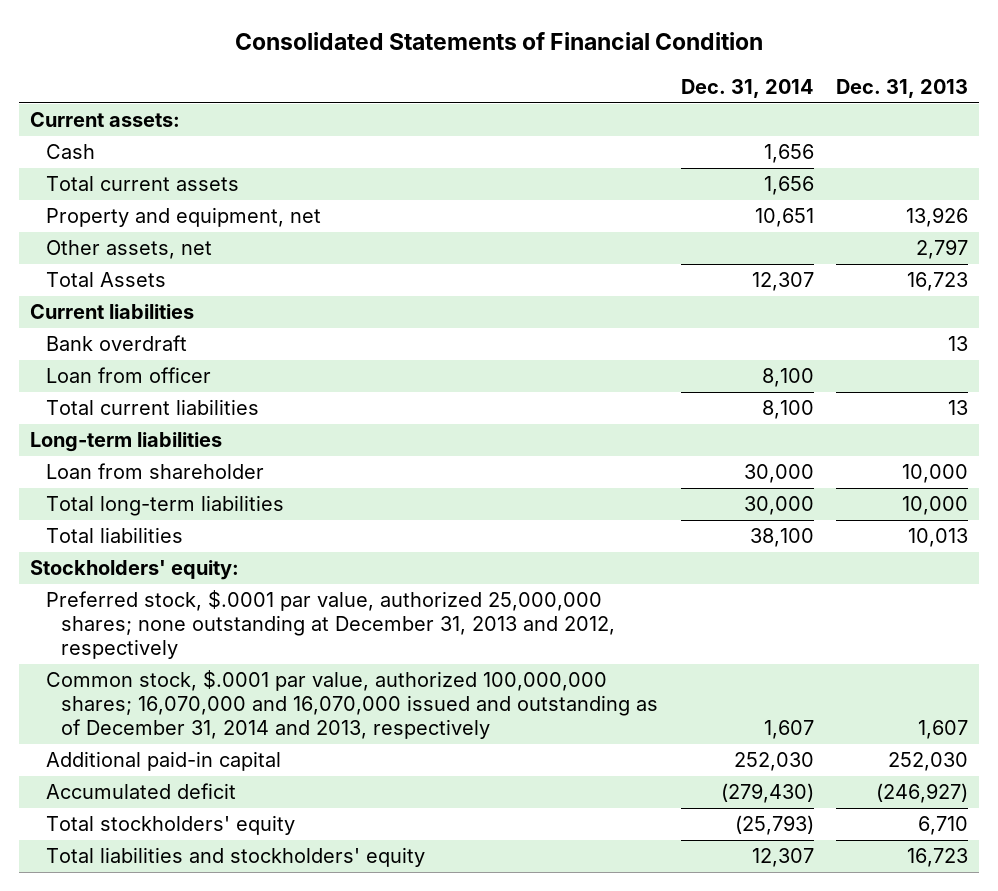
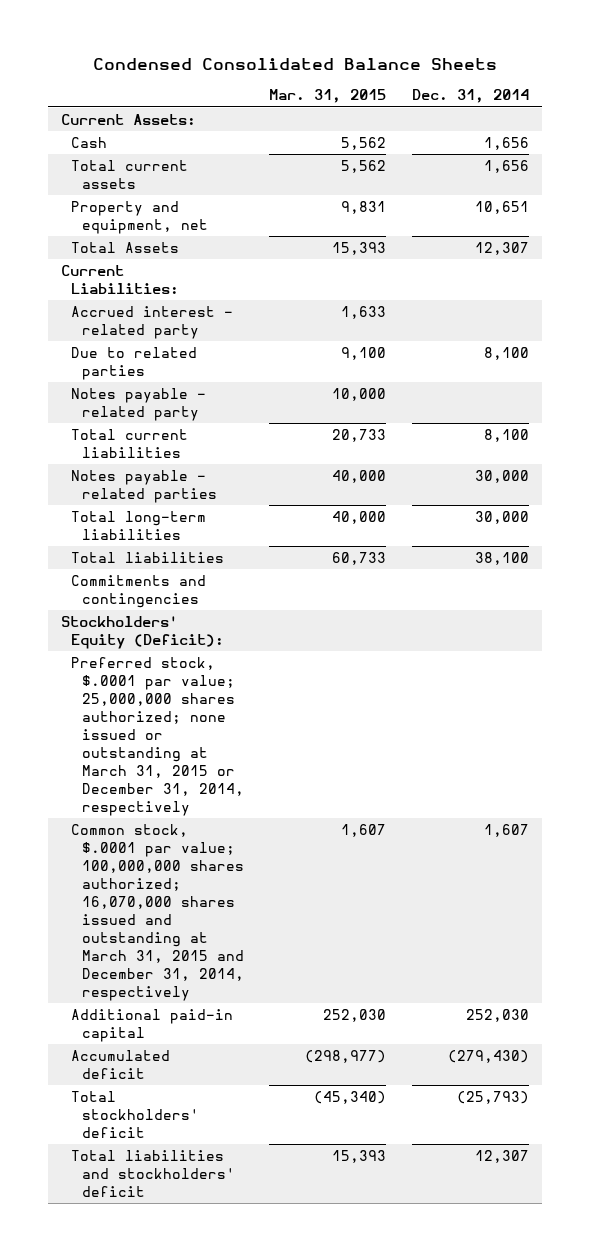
- Consolidated Statements of Financial Condition
+ Condensed Consolidated Balance Sheets
- | Dec. 31, 2014 | Dec. 31, 2013
+ | Mar. 31, 2015 | Dec. 31, 2014
- Current assets:
+ Current Assets:
- Other assets, net | | 2,797
- Current liabilities
- Bank overdraft | | 13
- Loan from officer | 8,100 |
+ Current Liabilities:
+ Accrued interest - related party | 1,633 |
+ Due to related parties | 9,100 | 8,100
+ Notes payable - related party | 10,000 |
- Long-term liabilities
- Loan from shareholder | 30,000 | 10,000
+ Notes payable - related parties | 40,000 | 30,000
- Stockholders' equity:
- Preferred stock, $.0001 par value, authorized 25,000,000 shares; none outstanding at December 31, 2013 and 2012, respectively
- Common stock, $.0001 par value, authorized 100,000,000 shares; 16,070,000 and 16,070,000 issued and outstanding as of December 31, 2014 and 2013, respectively | 1,607 | 1,607
+ Commitments and contingencies
+ Stockholders' Equity (Deficit):
+ Preferred stock, $.0001 par value; 25,000,000 shares authorized; none issued or outstanding at March 31, 2015 or December 31, 2014, respectively
+ Common stock, $.0001 par value; 100,000,000 shares authorized; 16,070,000 shares issued and outstanding at March 31, 2015 and December 31, 2014, respectively | 1,607 | 1,607
- Total stockholders' equity | (25,793) | 6,710
- Total liabilities and stockholders' equity | 12,307 | 16,723
+ Total stockholders' deficit | (45,340) | (25,793)
+ Total liabilities and stockholders' deficit | 15,393 | 12,307

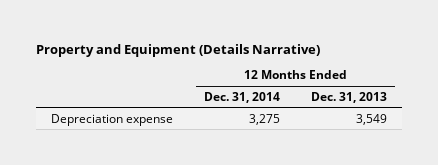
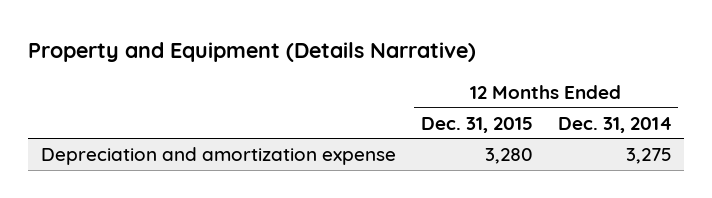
- | 12 Months Ended Dec. 31, 2014 | 12 Months Ended Dec. 31, 2013
+ | 12 Months Ended Dec. 31, 2015 | 12 Months Ended Dec. 31, 2014
- Depreciation expense | 3,275 | 3,549
+ Depreciation and amortization expense | 3,280 | 3,275

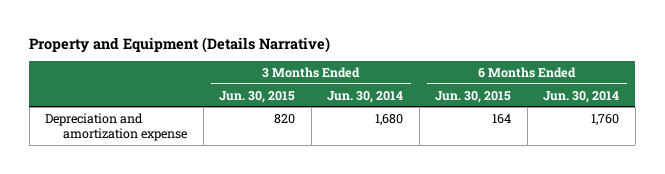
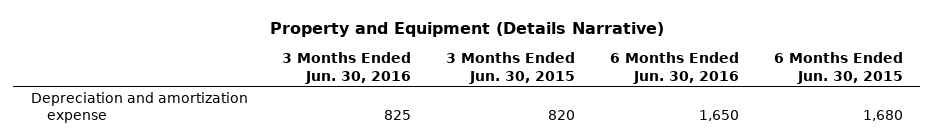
- | 3 Months Ended Jun. 30, 2015 | 3 Months Ended Jun. 30, 2014 | 6 Months Ended Jun. 30, 2015 | 6 Months Ended Jun. 30, 2014
+ | 3 Months Ended Jun. 30, 2016 | 3 Months Ended Jun. 30, 2015 | 6 Months Ended Jun. 30, 2016 | 6 Months Ended Jun. 30, 2015
- Depreciation and amortization expense | 820 | 1,680 | 164 | 1,760
+ Depreciation and amortization expense | 825 | 820 | 1,650 | 1,680

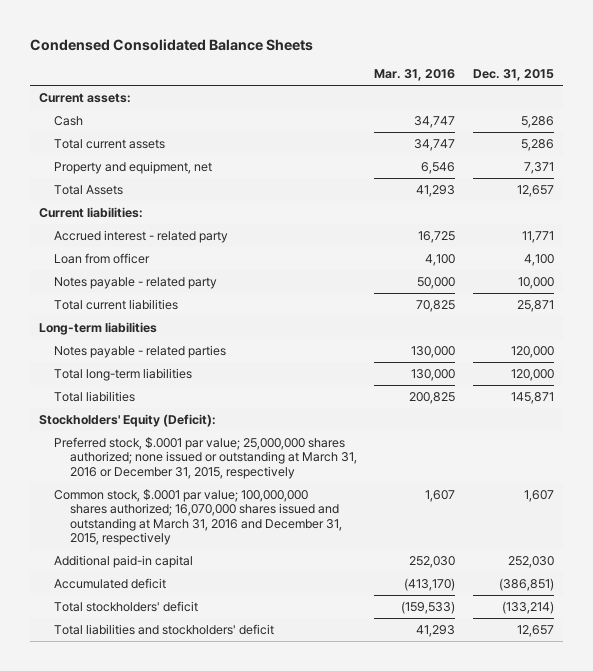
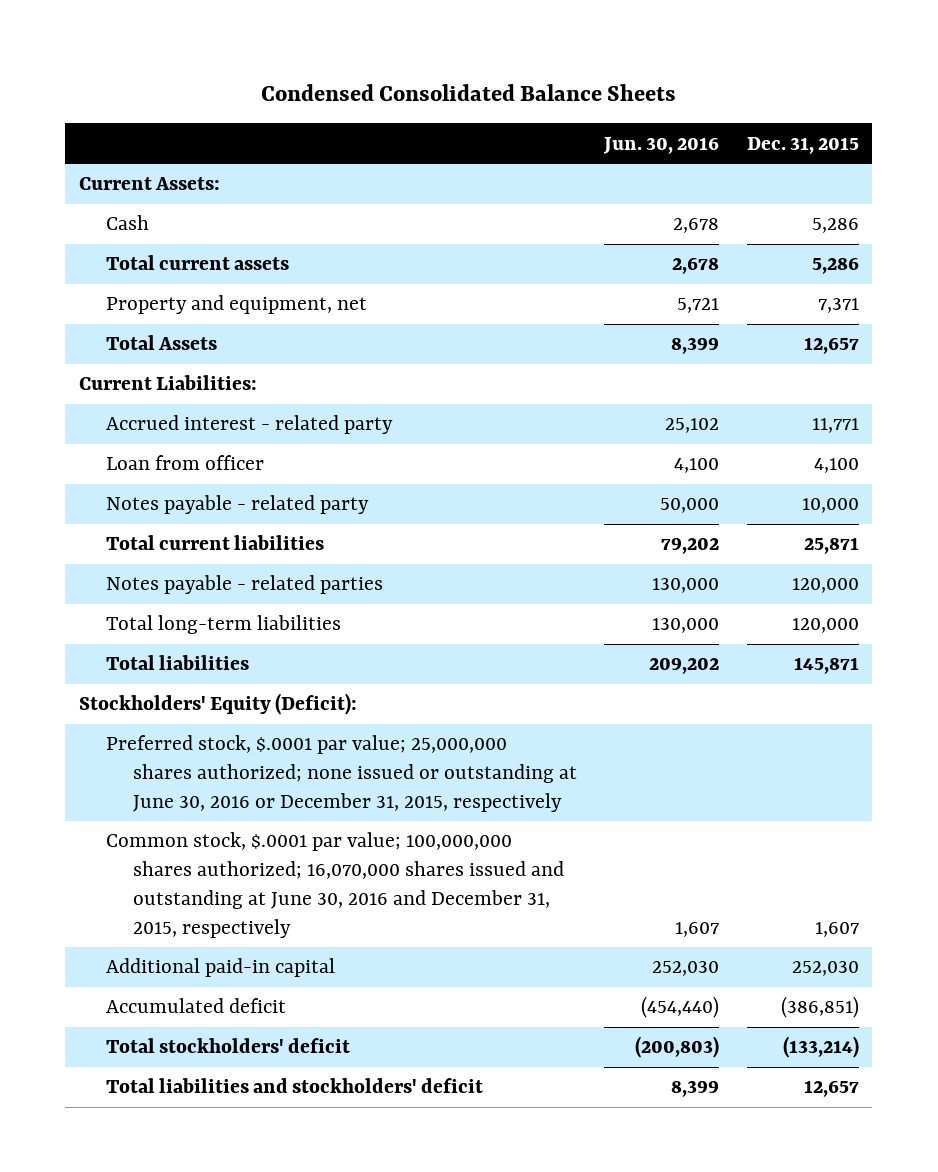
- | Mar. 31, 2016 | Dec. 31, 2015
+ | Jun. 30, 2016 | Dec. 31, 2015
- Current assets:
+ Current Assets:
- Current liabilities:
+ Current Liabilities:
- Long-term liabilities
- Preferred stock, $.0001 par value; 25,000,000 shares authorized; none issued or outstanding at March 31, 2016 or December 31, 2015, respectively
- Common stock, $.0001 par value; 100,000,000 shares authorized; 16,070,000 shares issued and outstanding at March 31, 2016 and December 31, 2015, respectively | 1,607 | 1,607
+ Preferred stock, $.0001 par value; 25,000,000 shares authorized; none issued or outstanding at June 30, 2016 or December 31, 2015, respectively
+ Common stock, $.0001 par value; 100,000,000 shares authorized; 16,070,000 shares issued and outstanding at June 30, 2016 and December 31, 2015, respectively | 1,607 | 1,607

